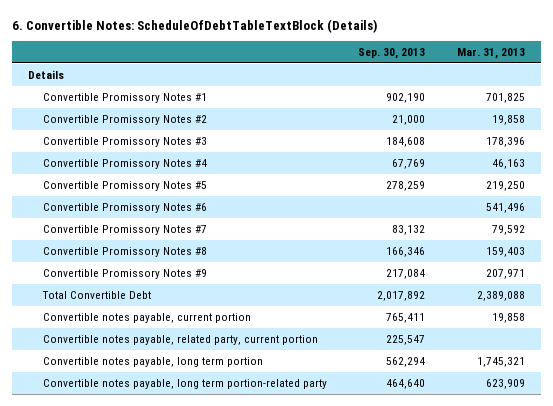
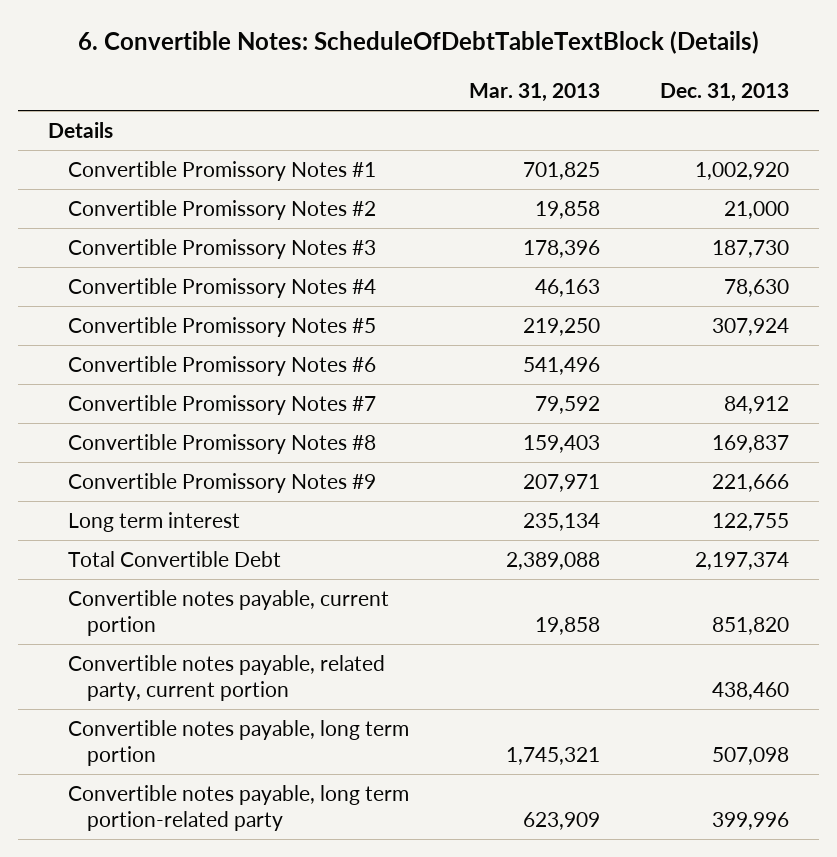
- | Sep. 30, 2013 | Mar. 31, 2013
+ | Mar. 31, 2013 | Dec. 31, 2013
+ Long term interest | 235,134 | 122,755

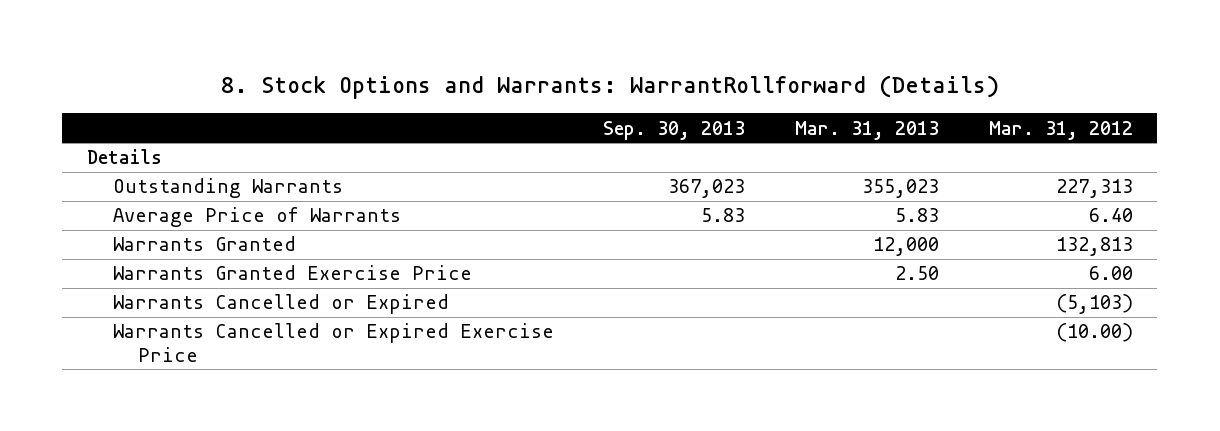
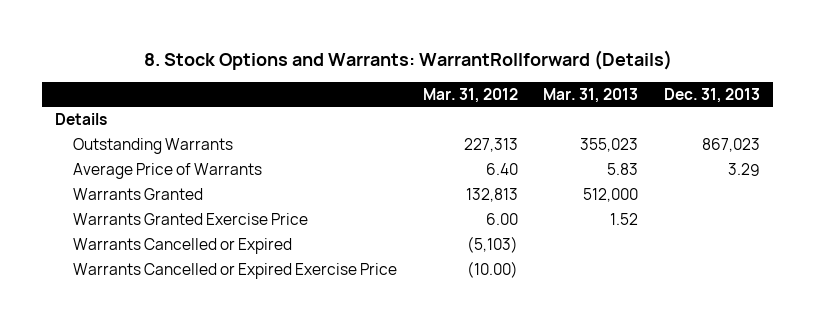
- | Sep. 30, 2013 | Mar. 31, 2013 | Mar. 31, 2012
+ | Mar. 31, 2012 | Mar. 31, 2013 | Dec. 31, 2013
- Warrants Granted | | 12,000 | 132,813
- Warrants Granted Exercise Price | | 2.50 | 6.00
+ Warrants Granted | 132,813 | 512,000 |
+ Warrants Granted Exercise Price | 6.00 | 1.52 |

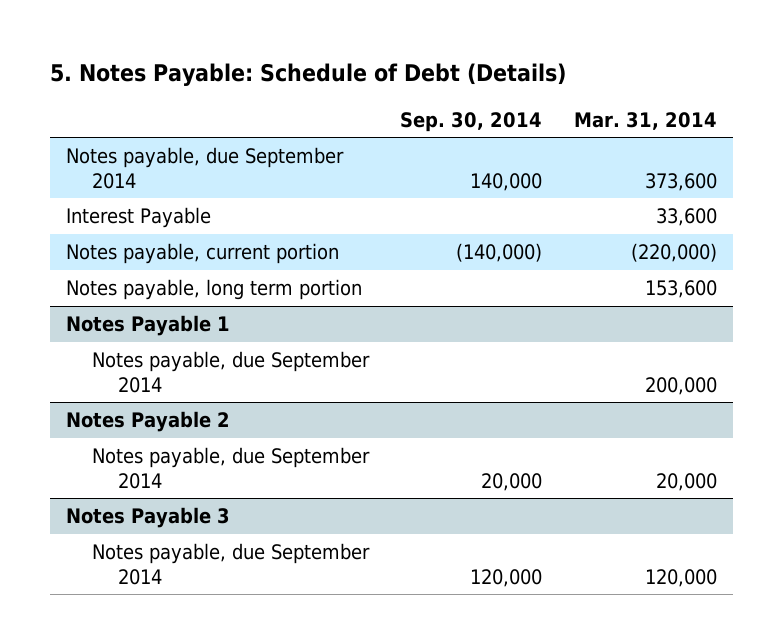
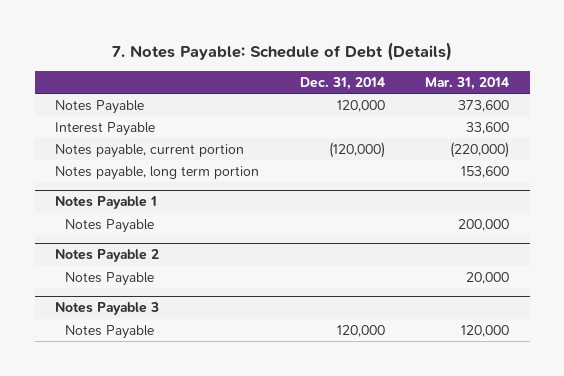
- 5. Notes Payable: Schedule of Debt (Details)
+ 7. Notes Payable: Schedule of Debt (Details)
- | Sep. 30, 2014 | Mar. 31, 2014
+ | Dec. 31, 2014 | Mar. 31, 2014
- Notes payable, due September 2014 | 140,000 | 373,600
+ Notes Payable | 120,000 | 373,600
@ Notes Payable 1
- Notes payable, due September 2014 | | 200,000
+ Notes Payable | | 200,000
@ Notes Payable 2
- Notes payable, due September 2014 | 20,000 | 20,000
+ Notes Payable | | 20,000
@ Notes Payable 3
- Notes payable, due September 2014 | 120,000 | 120,000
+ Notes Payable | 120,000 | 120,000

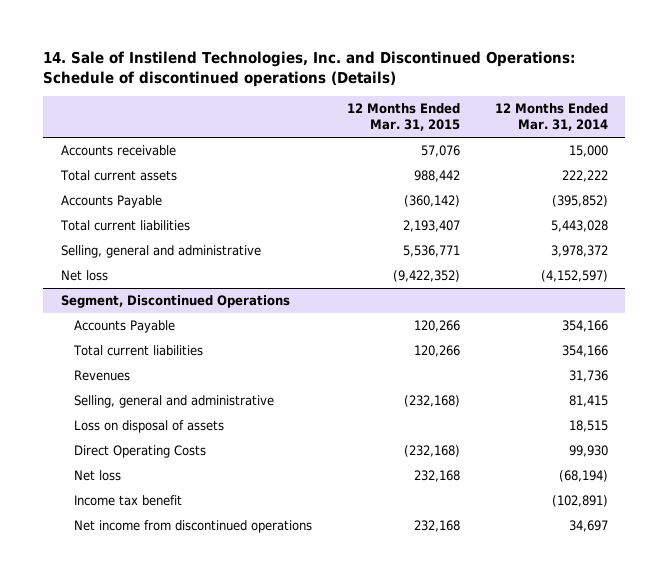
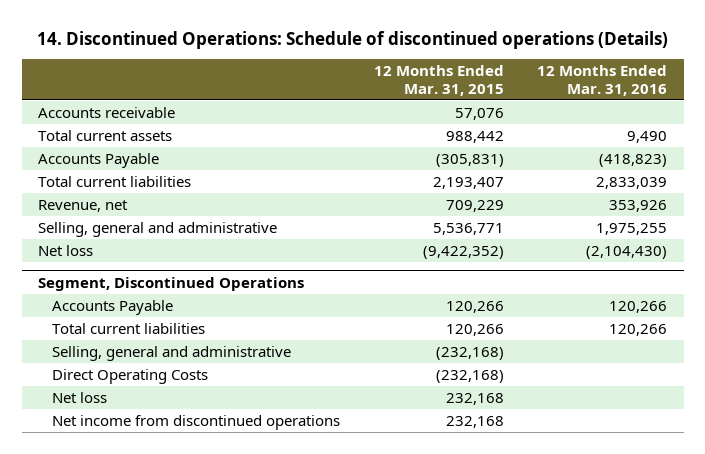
- 14. Sale of Instilend Technologies, Inc. and Discontinued Operations: Schedule of discontinued operations (Details)
+ 14. Discontinued Operations: Schedule of discontinued operations (Details)
- | 12 Months Ended Mar. 31, 2015 | 12 Months Ended Mar. 31, 2014
+ | 12 Months Ended Mar. 31, 2015 | 12 Months Ended Mar. 31, 2016
- Accounts Payable | (360,142) | (395,852)
+ Accounts Payable | (305,831) | (418,823)
+ Revenue, net | 709,229 | 353,926
@ Segment, Discontinued Operations
- Revenues | | 31,736
- Loss on disposal of assets | | 18,515
- Income tax benefit | | (102,891)

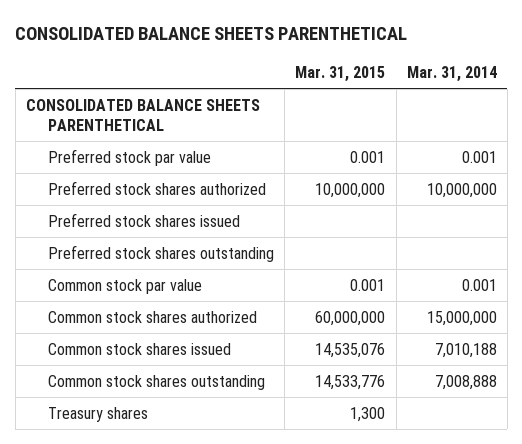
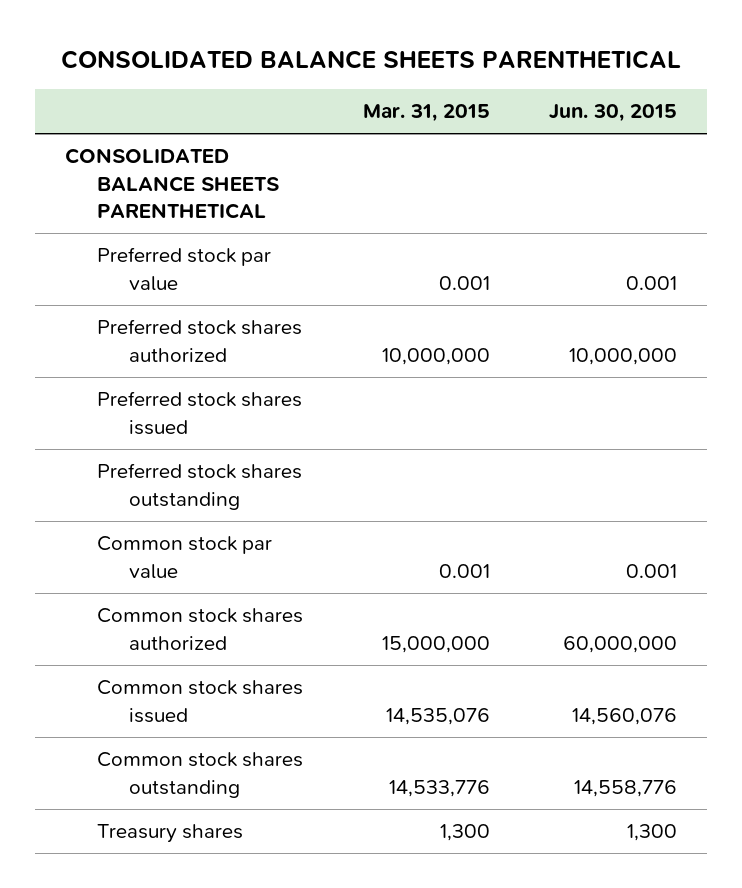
- | Mar. 31, 2015 | Mar. 31, 2014
+ | Mar. 31, 2015 | Jun. 30, 2015
- Common stock shares authorized | 60,000,000 | 15,000,000
+ Common stock shares authorized | 15,000,000 | 60,000,000

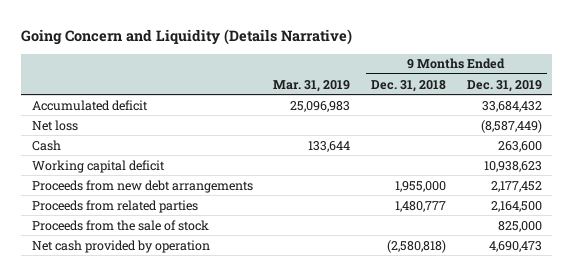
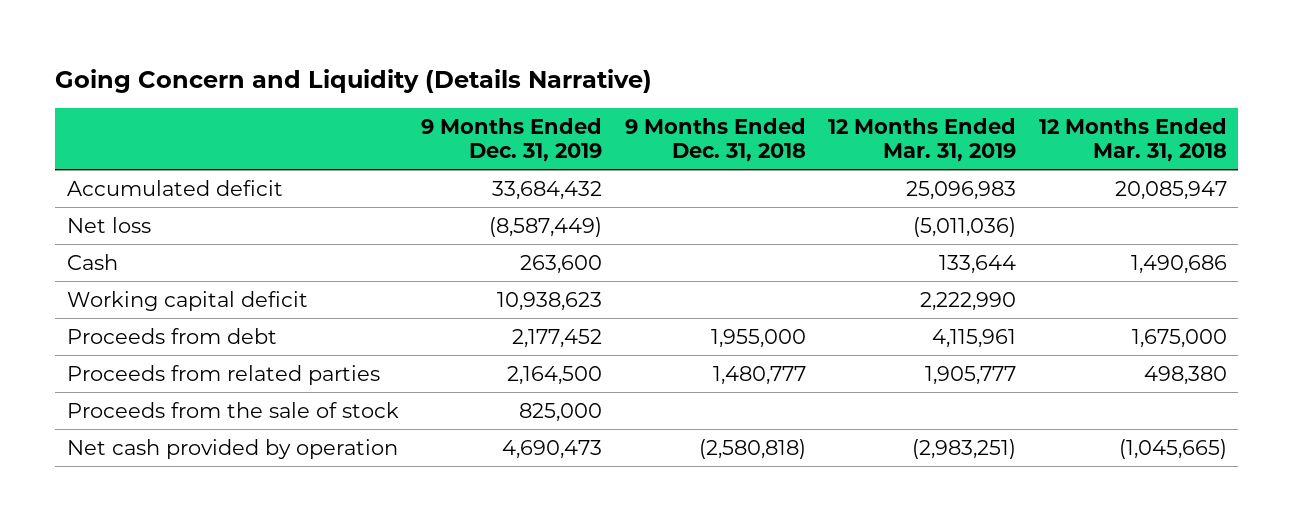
- | Mar. 31, 2019 | 9 Months Ended Dec. 31, 2018 | 9 Months Ended Dec. 31, 2019
+ | 9 Months Ended Dec. 31, 2019 | 9 Months Ended Dec. 31, 2018 | 12 Months Ended Mar. 31, 2019 | 12 Months Ended Mar. 31, 2018
- Proceeds from new debt arrangements | | 1,955,000 | 2,177,452
+ Proceeds from debt | 2,177,452 | 1,955,000 | 4,115,961 | 1,675,000

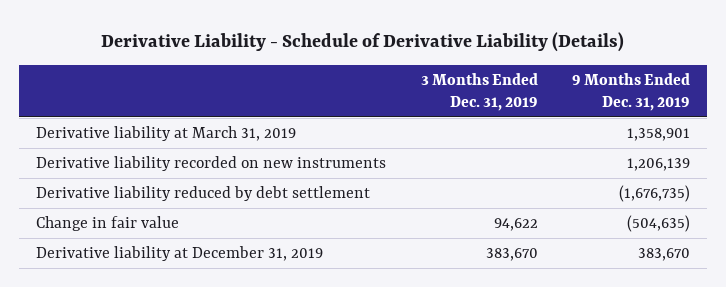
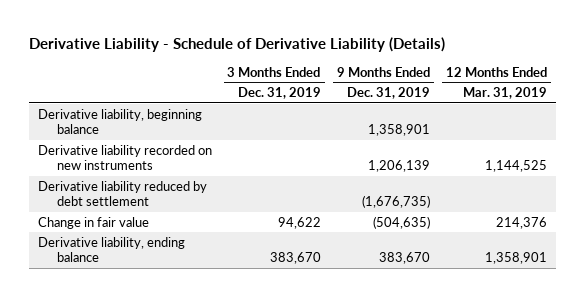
- | 3 Months Ended Dec. 31, 2019 | 9 Months Ended Dec. 31, 2019
+ | 3 Months Ended Dec. 31, 2019 | 9 Months Ended Dec. 31, 2019 | 12 Months Ended Mar. 31, 2019
- Derivative liability at March 31, 2019 | | 1,358,901
+ Derivative liability, beginning balance | | 1,358,901 |
- Derivative liability at December 31, 2019 | 383,670 | 383,670
+ Derivative liability, ending balance | 383,670 | 383,670 | 1,358,901

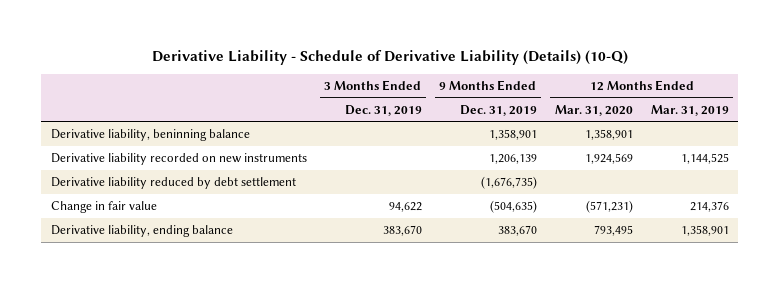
- Derivative Liability - Schedule of Derivative Liability (Details)
+ Derivative Liability - Schedule of Derivative Liability (Details) (10-Q)
- | 3 Months Ended Dec. 31, 2019 | 9 Months Ended Dec. 31, 2019 | 12 Months Ended Mar. 31, 2019
+ | 3 Months Ended Dec. 31, 2019 | 9 Months Ended Dec. 31, 2019 | 12 Months Ended Mar. 31, 2020 | 12 Months Ended Mar. 31, 2019
- Derivative liability, beginning balance | | 1,358,901 |
+ Derivative liability, beninning balance | | 1,358,901 | 1,358,901 |

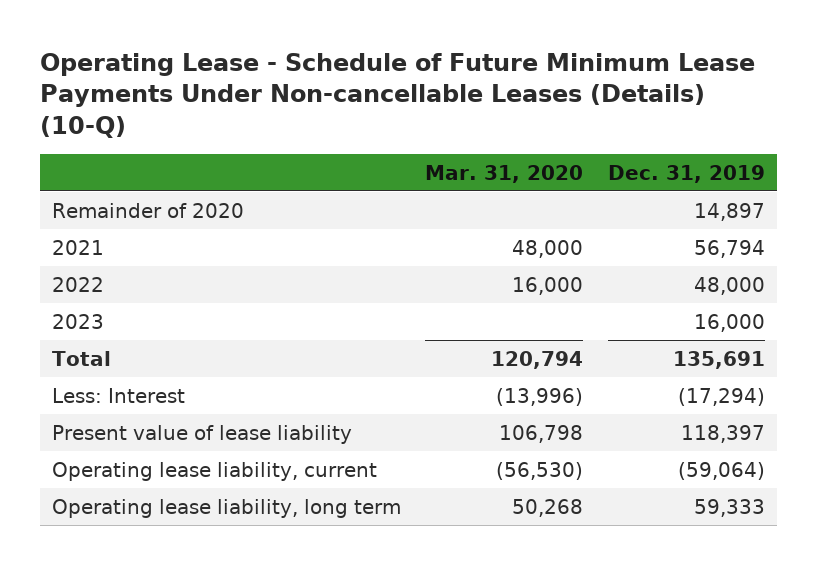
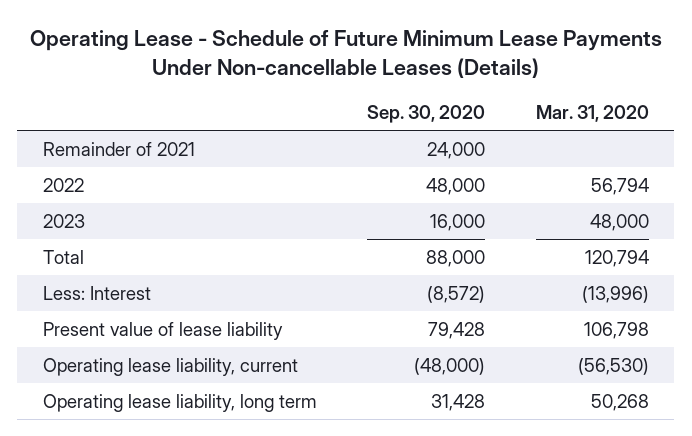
- Operating Lease - Schedule of Future Minimum Lease Payments Under Non-cancellable Leases (Details) (10-Q)
+ Operating Lease - Schedule of Future Minimum Lease Payments Under Non-cancellable Leases (Details)
- | Mar. 31, 2020 | Dec. 31, 2019
+ | Sep. 30, 2020 | Mar. 31, 2020
- Remainder of 2020 | | 14,897
- 2021 | 48,000 | 56,794
- 2022 | 16,000 | 48,000
- 2023 | | 16,000
+ Remainder of 2021 | 24,000 |
+ 2022 | 48,000 | 56,794
+ 2023 | 16,000 | 48,000

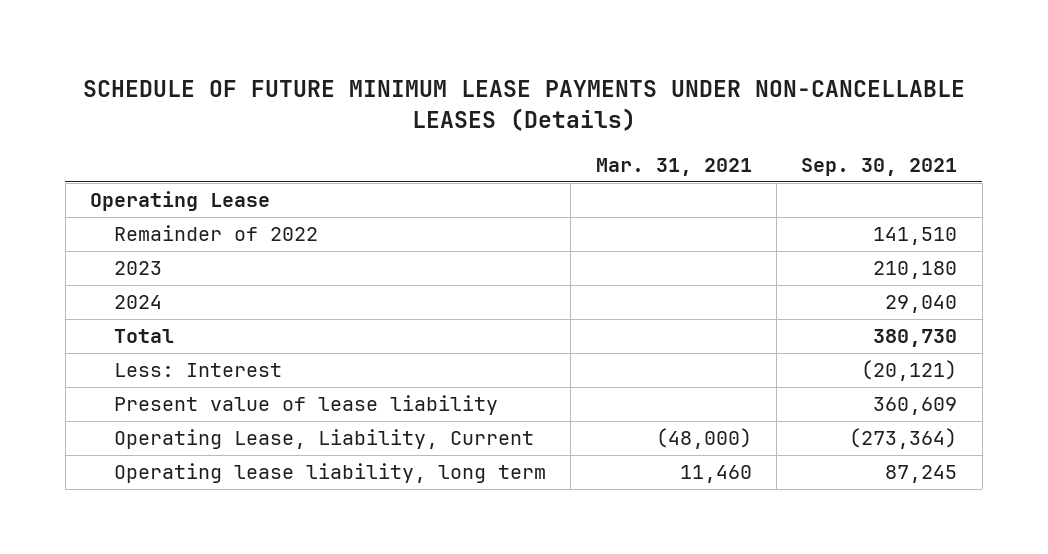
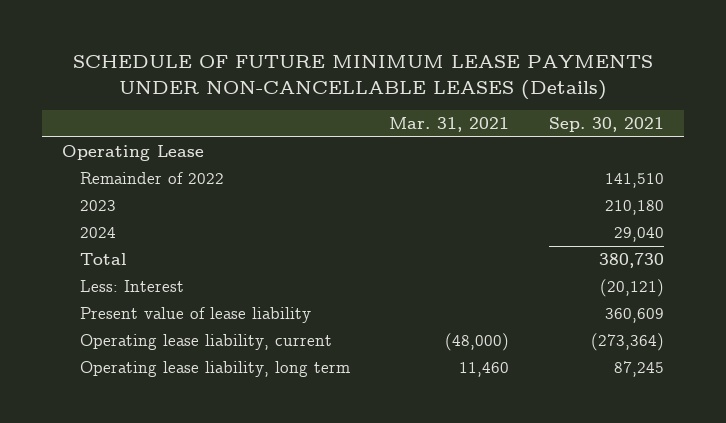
- Operating Lease, Liability, Current | (48,000) | (273,364)
+ Operating lease liability, current | (48,000) | (273,364)

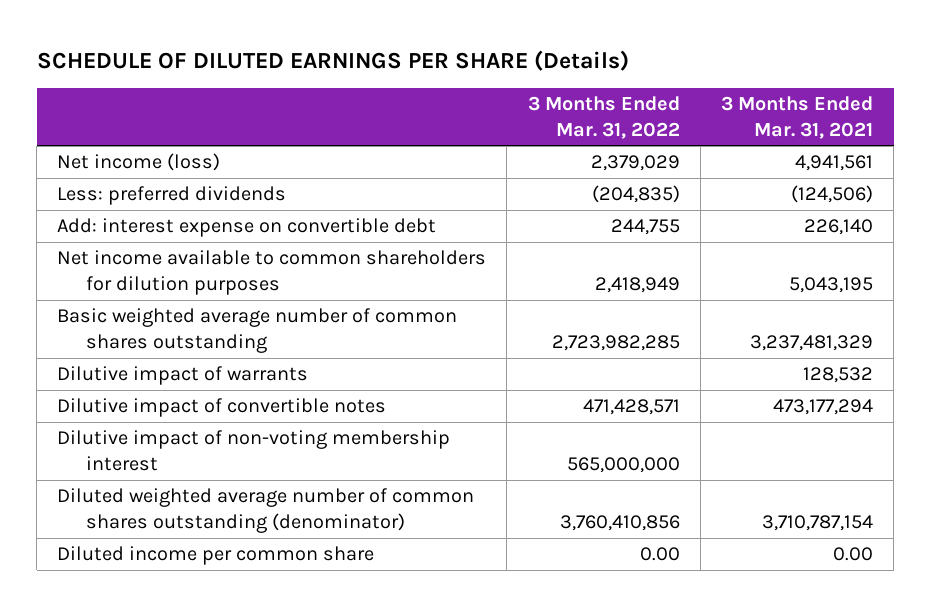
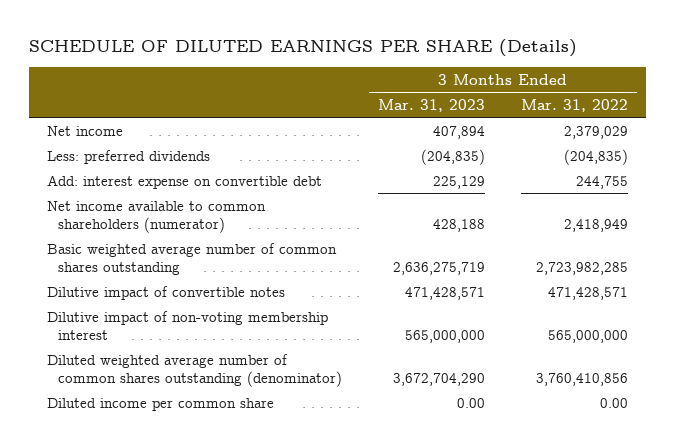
- | 3 Months Ended Mar. 31, 2022 | 3 Months Ended Mar. 31, 2021
+ | 3 Months Ended Mar. 31, 2023 | 3 Months Ended Mar. 31, 2022
- Net income (loss) | 2,379,029 | 4,941,561
+ Net income | 407,894 | 2,379,029
- Net income available to common shareholders for dilution purposes | 2,418,949 | 5,043,195
+ Net income available to common shareholders (numerator) | 428,188 | 2,418,949
- Dilutive impact of warrants | | 128,532

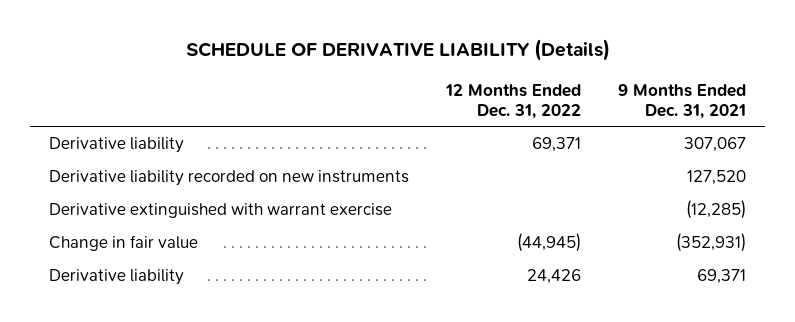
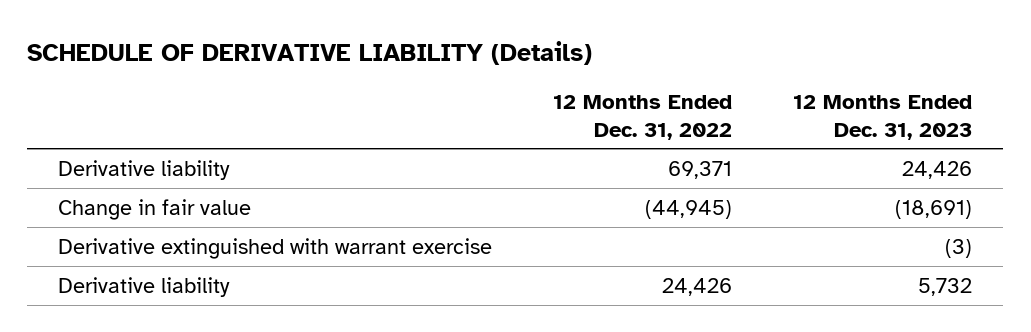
- | 12 Months Ended Dec. 31, 2022 | 9 Months Ended Dec. 31, 2021
+ | 12 Months Ended Dec. 31, 2022 | 12 Months Ended Dec. 31, 2023
- Derivative liability recorded on new instruments | | 127,520
moved down: Derivative extinguished with warrant exercise | | (3)

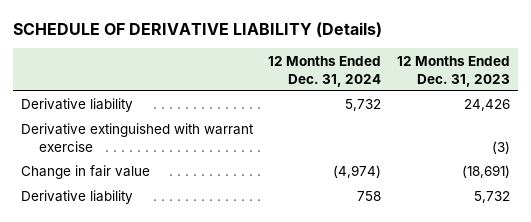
- | 12 Months Ended Dec. 31, 2022 | 12 Months Ended Dec. 31, 2023
+ | 12 Months Ended Dec. 31, 2024 | 12 Months Ended Dec. 31, 2023
moved down: Change in fair value | (4,974) | (18,691)

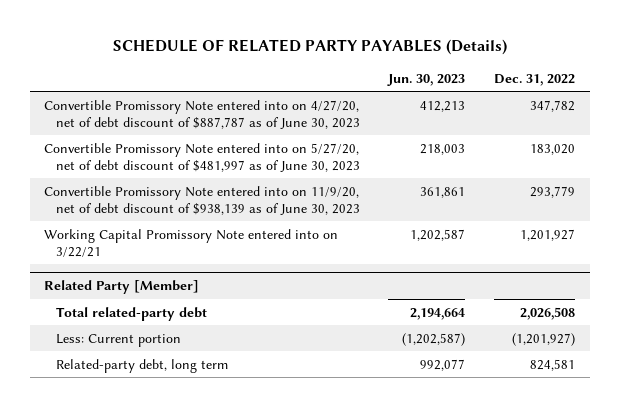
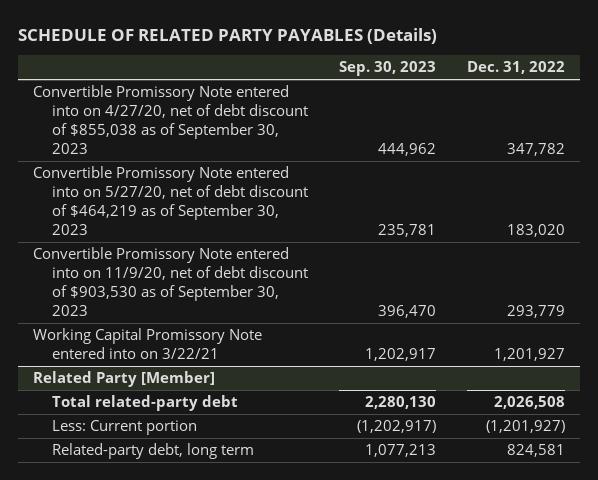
- | Jun. 30, 2023 | Dec. 31, 2022
+ | Sep. 30, 2023 | Dec. 31, 2022
- Convertible Promissory Note entered into on 4/27/20, net of debt discount of $887,787 as of June 30, 2023 | 412,213 | 347,782
- Convertible Promissory Note entered into on 5/27/20, net of debt discount of $481,997 as of June 30, 2023 | 218,003 | 183,020
- Convertible Promissory Note entered into on 11/9/20, net of debt discount of $938,139 as of June 30, 2023 | 361,861 | 293,779
+ Convertible Promissory Note entered into on 4/27/20, net of debt discount of $855,038 as of September 30, 2023 | 444,962 | 347,782
+ Convertible Promissory Note entered into on 5/27/20, net of debt discount of $464,219 as of September 30, 2023 | 235,781 | 183,020
+ Convertible Promissory Note entered into on 11/9/20, net of debt discount of $903,530 as of September 30, 2023 | 396,470 | 293,779

